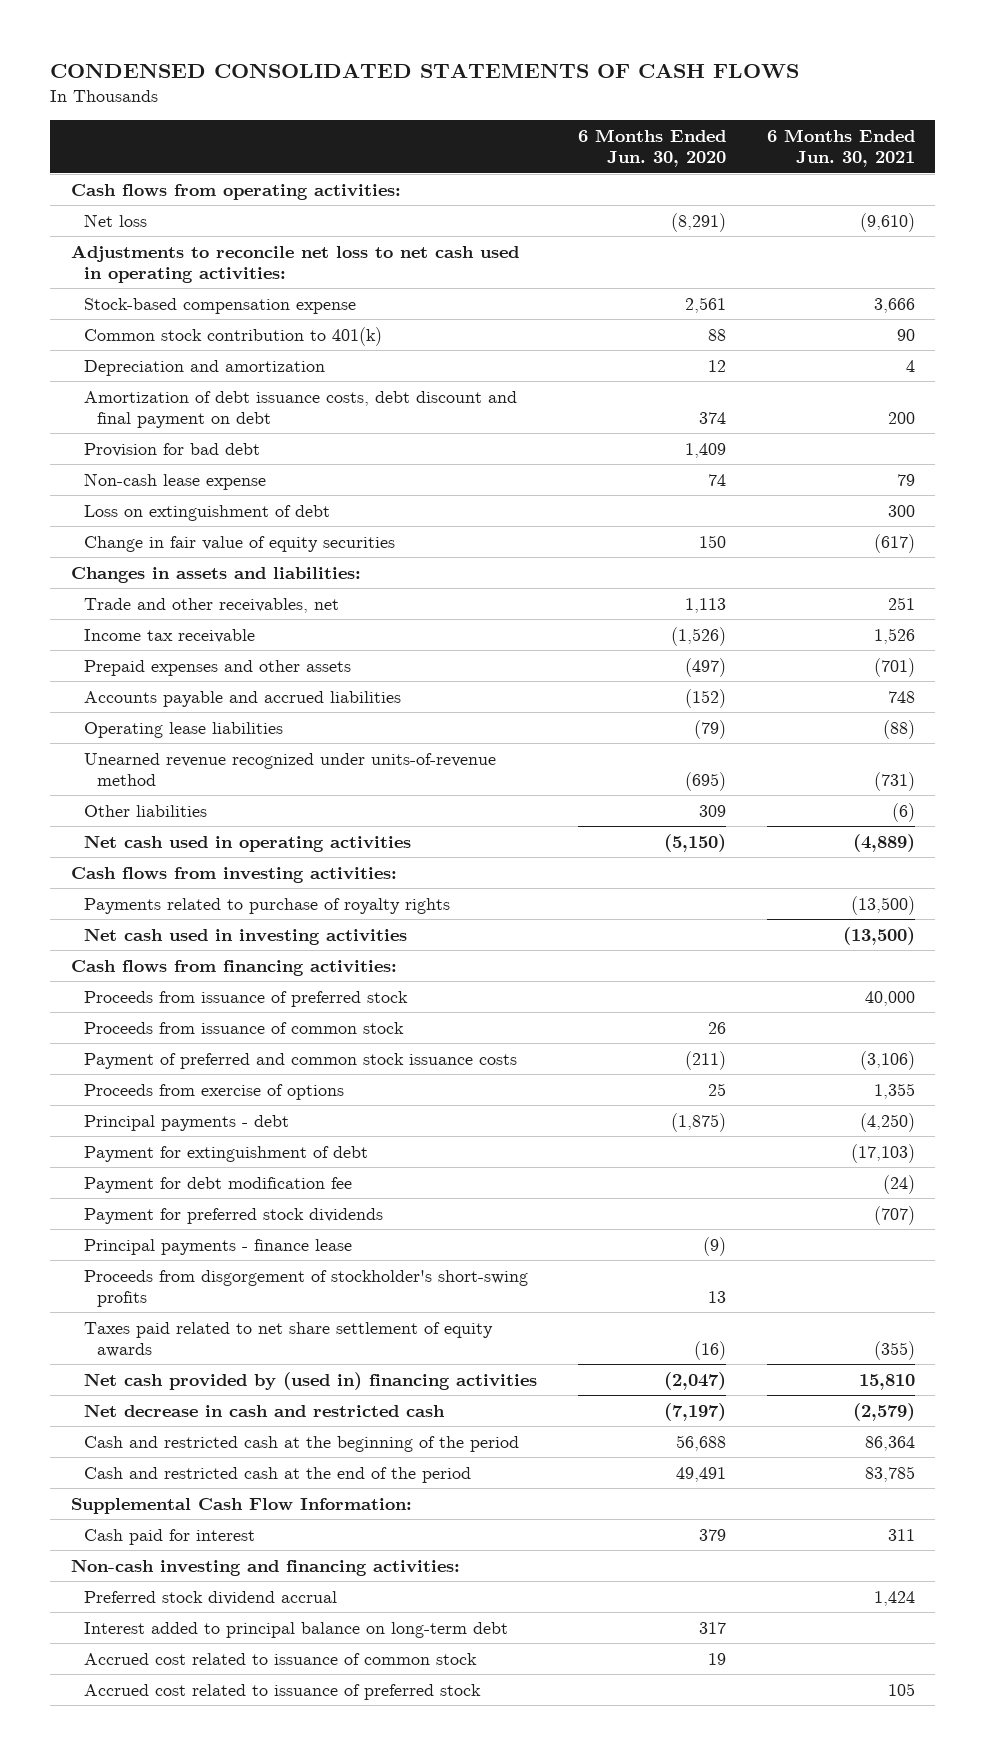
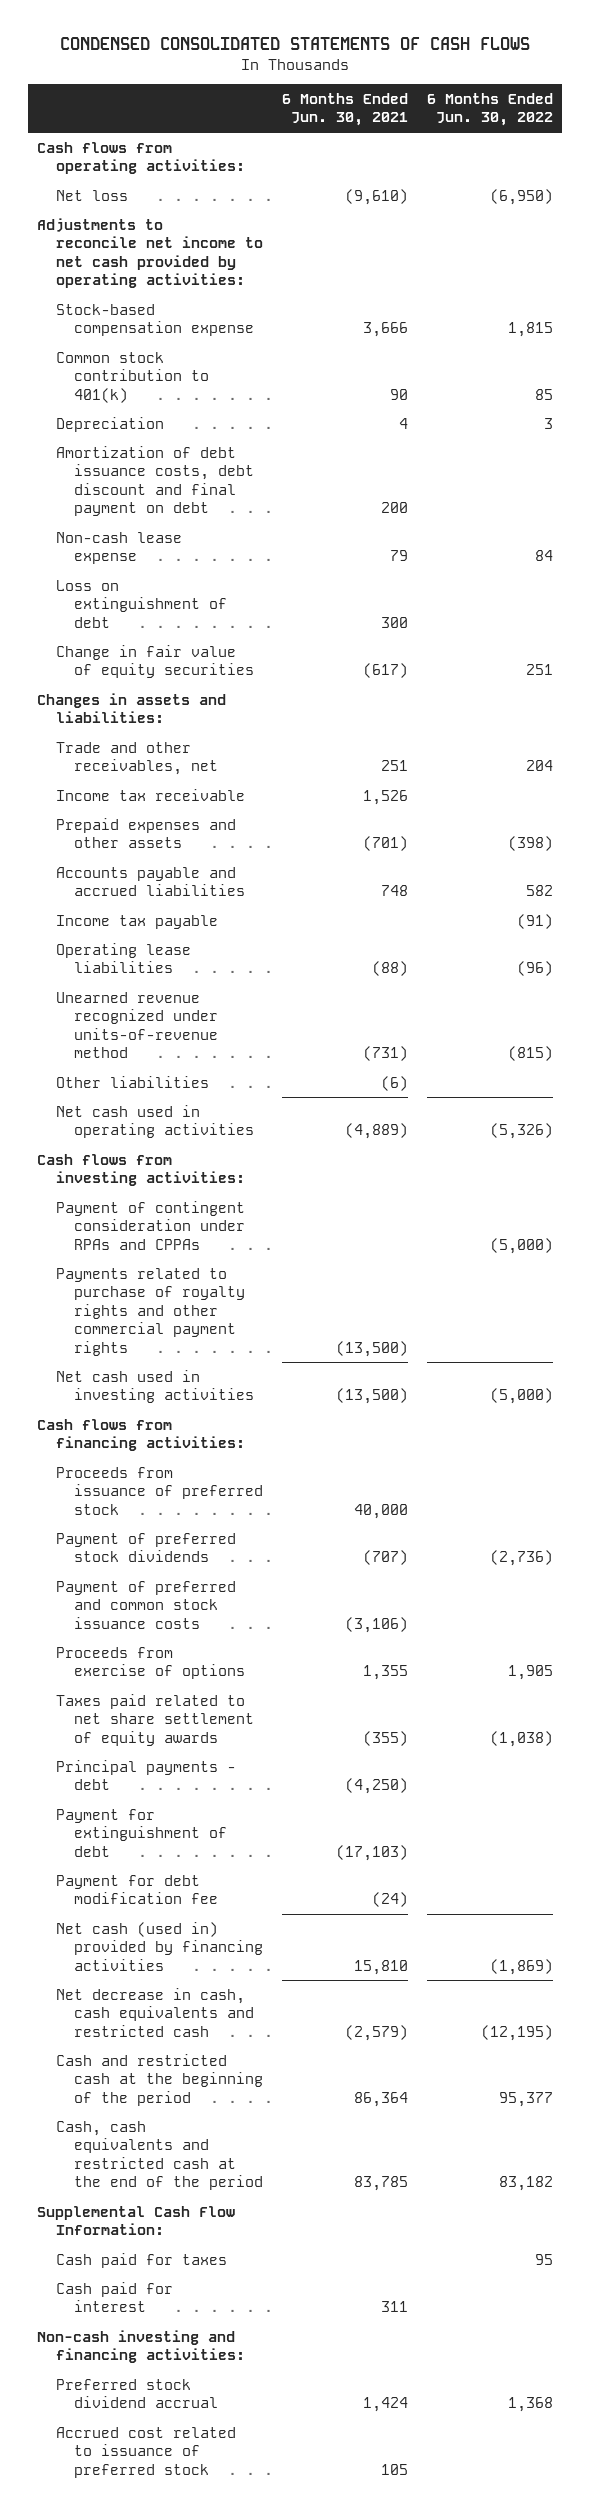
- | 6 Months Ended Jun. 30, 2020 | 6 Months Ended Jun. 30, 2021
+ | 6 Months Ended Jun. 30, 2021 | 6 Months Ended Jun. 30, 2022
- Adjustments to reconcile net loss to net cash used in operating activities:
+ Adjustments to reconcile net income to net cash provided by operating activities:
- Depreciation and amortization | 12 | 4
+ Depreciation | 4 | 3
- Provision for bad debt | 1,409 |
+ Income tax payable | | (91)
- Payments related to purchase of royalty rights | | (13,500)
+ Payment of contingent consideration under RPAs and CPPAs | | (5,000)
+ Payments related to purchase of royalty rights and other commercial payment rights | (13,500) |
- Proceeds from issuance of common stock | 26 |
+ Payment of preferred stock dividends | (707) | (2,736)
moved up: Taxes paid related to net share settlement of equity awards | (355) | (1,038)
- Payment for preferred stock dividends | | (707)
- Principal payments - finance lease | (9) |
- Proceeds from disgorgement of stockholder's short-swing profits | 13 |
- Net cash provided by (used in) financing activities | (2,047) | 15,810
- Net decrease in cash and restricted cash | (7,197) | (2,579)
+ Net cash (used in) provided by financing activities | 15,810 | (1,869)
+ Net decrease in cash, cash equivalents and restricted cash | (2,579) | (12,195)
- Cash and restricted cash at the end of the period | 49,491 | 83,785
+ Cash, cash equivalents and restricted cash at the end of the period | 83,785 | 83,182
+ Cash paid for taxes | | 95
- Interest added to principal balance on long-term debt | 317 |
- Accrued cost related to issuance of common stock | 19 |

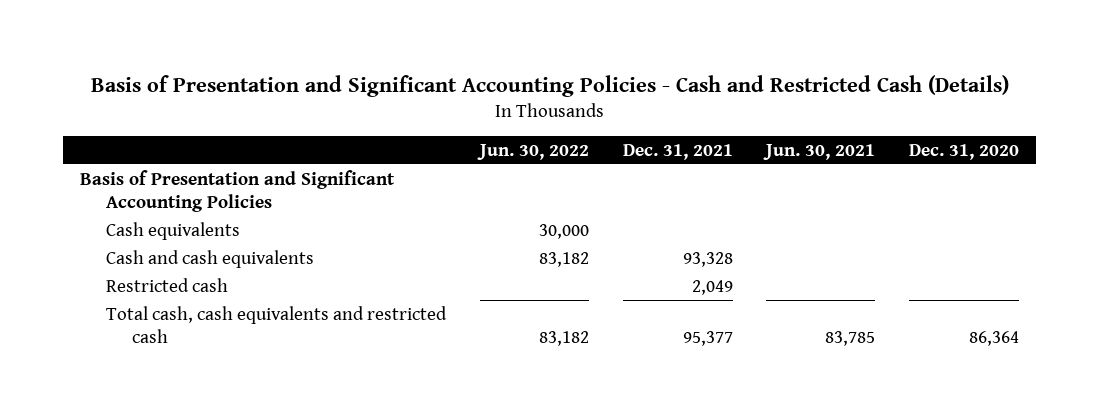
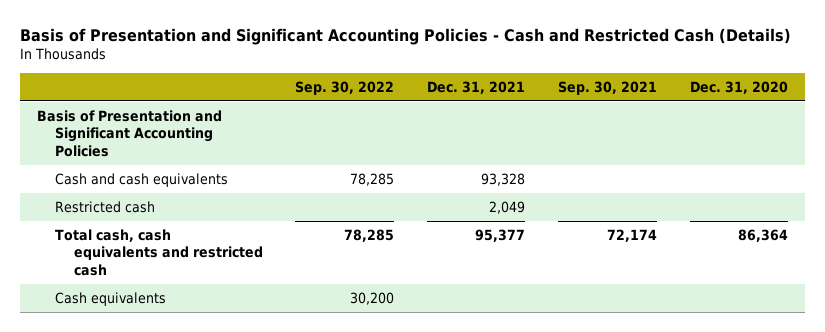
- | Jun. 30, 2022 | Dec. 31, 2021 | Jun. 30, 2021 | Dec. 31, 2020
+ | Sep. 30, 2022 | Dec. 31, 2021 | Sep. 30, 2021 | Dec. 31, 2020
moved down: Cash equivalents | 30,200 | | |

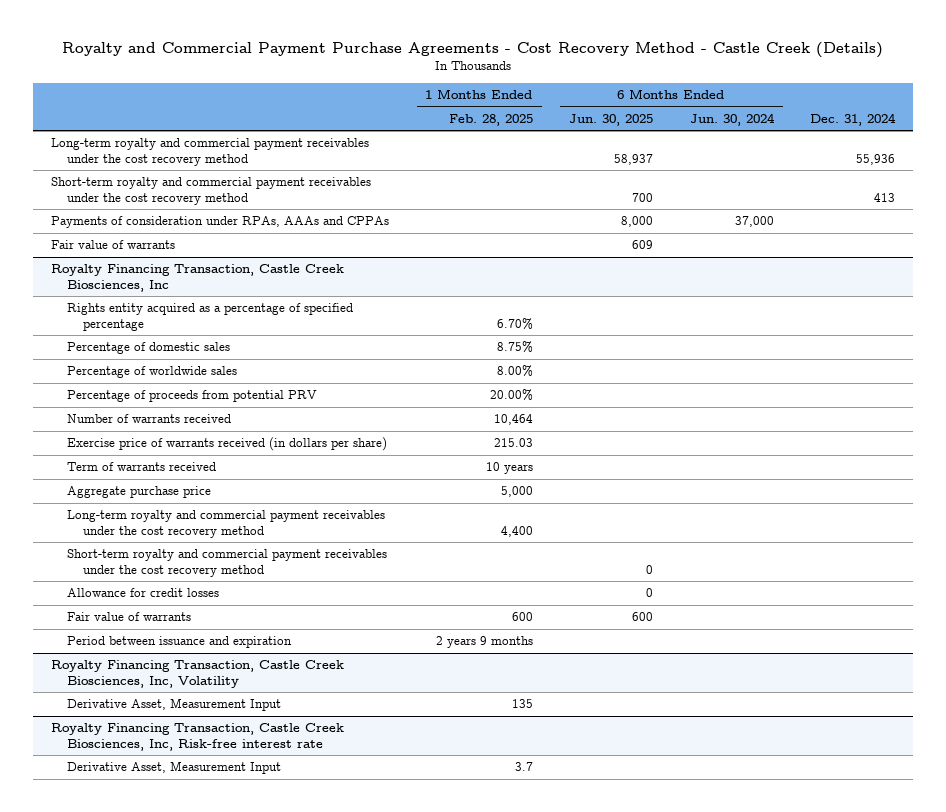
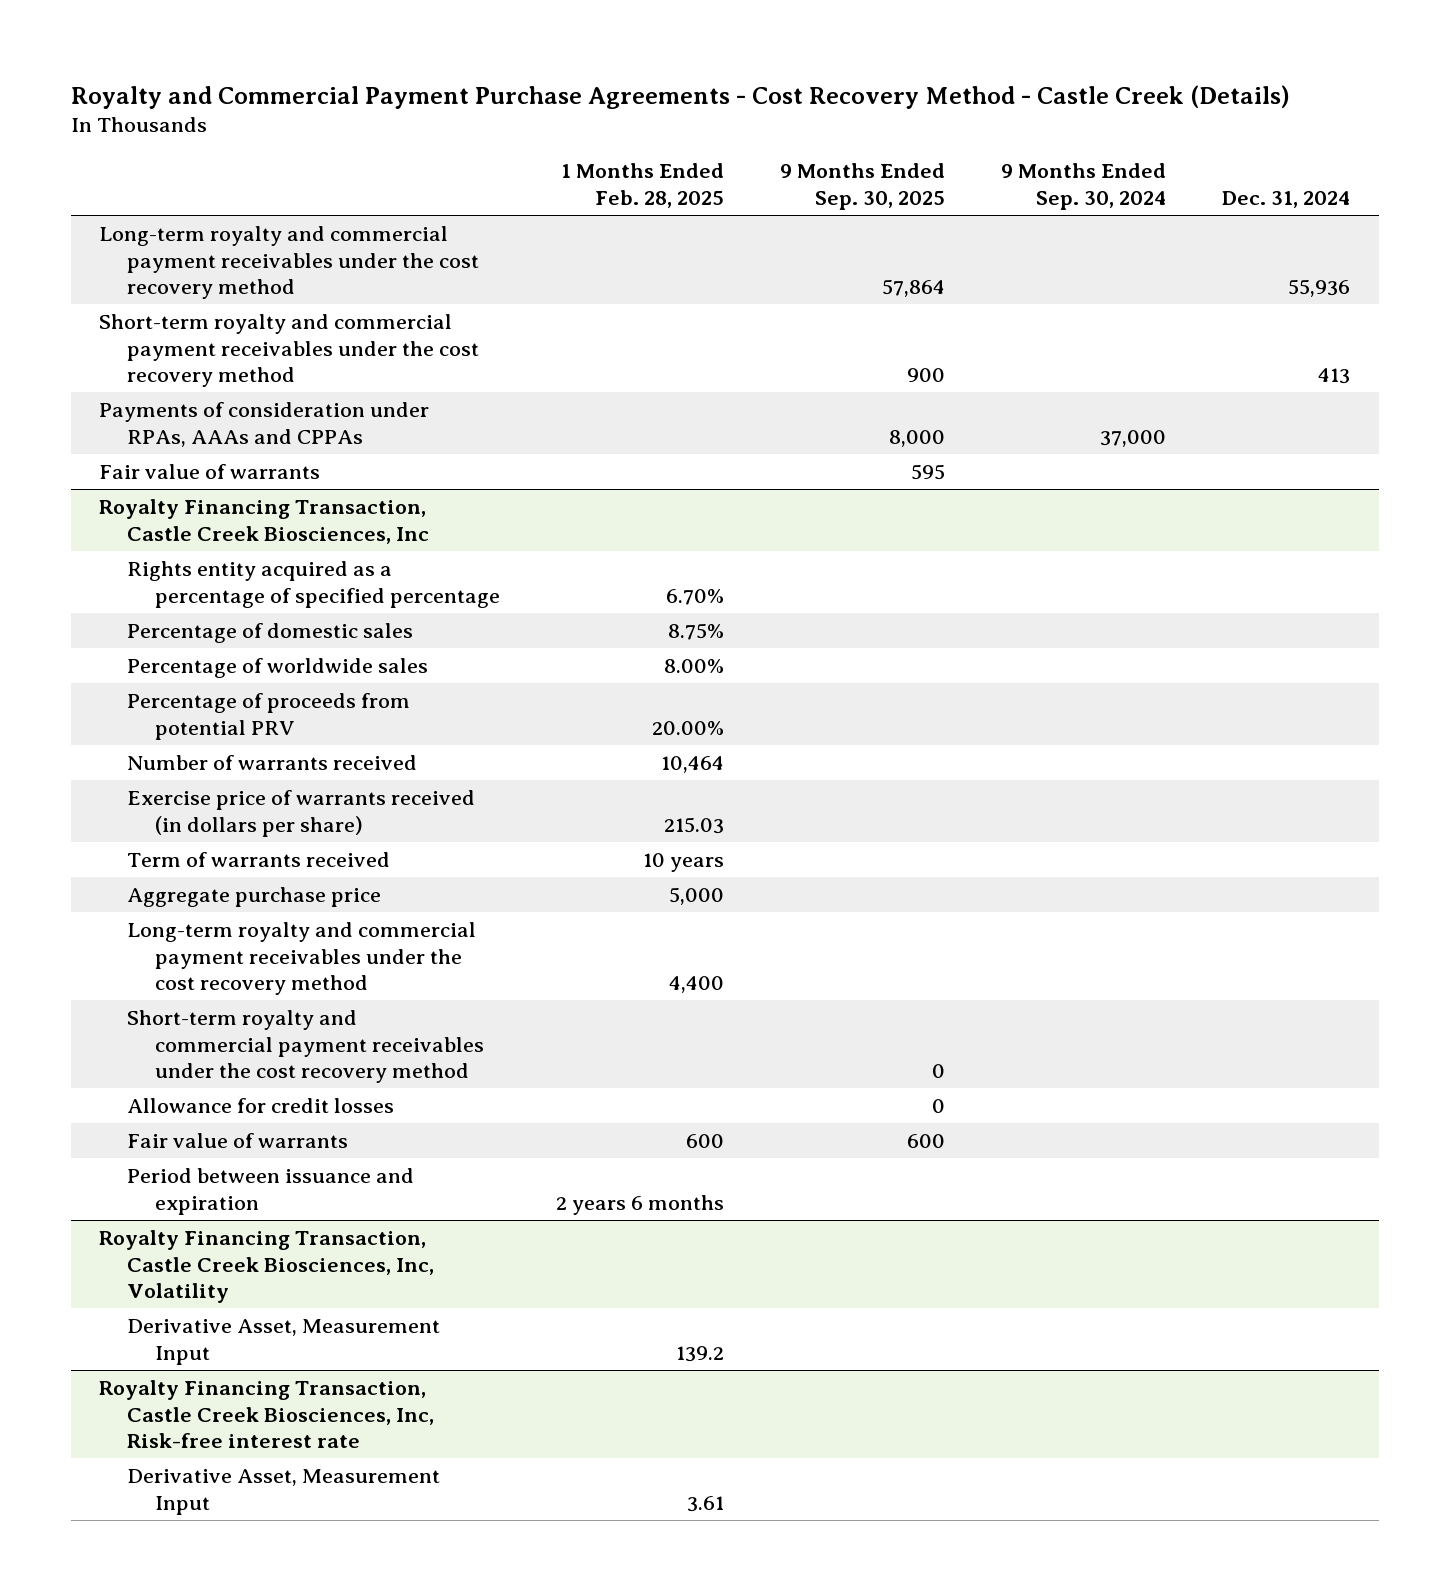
- | 1 Months Ended Feb. 28, 2025 | 6 Months Ended Jun. 30, 2025 | 6 Months Ended Jun. 30, 2024 | Dec. 31, 2024
+ | 1 Months Ended Feb. 28, 2025 | 9 Months Ended Sep. 30, 2025 | 9 Months Ended Sep. 30, 2024 | Dec. 31, 2024
@ Royalty Financing Transaction, Castle Creek Biosciences, Inc
- Period between issuance and expiration | 2 years 9 months | | |
+ Period between issuance and expiration | 2 years 6 months | | |
@ Royalty Financing Transaction, Castle Creek Biosciences, Inc, Volatility
- Derivative Asset, Measurement Input | 135 | | |
+ Derivative Asset, Measurement Input | 139.2 | | |
@ Royalty Financing Transaction, Castle Creek Biosciences, Inc, Risk-free interest rate
- Derivative Asset, Measurement Input | 3.7 | | |
+ Derivative Asset, Measurement Input | 3.61 | | |

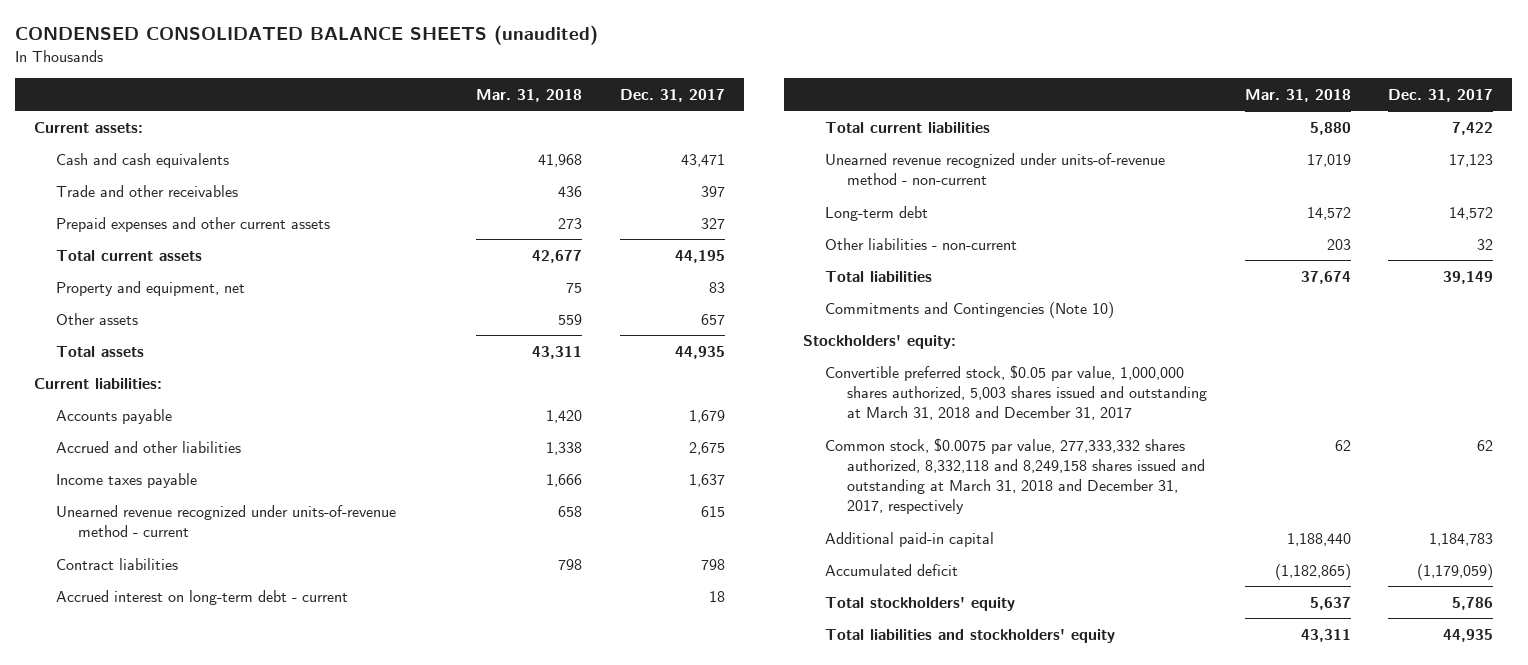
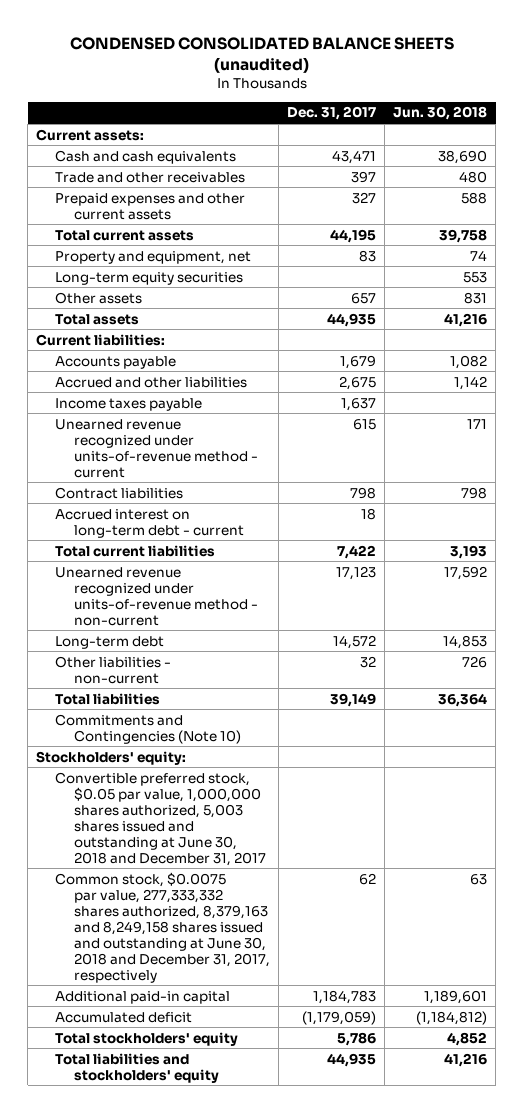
- | Mar. 31, 2018 | Dec. 31, 2017
+ | Dec. 31, 2017 | Jun. 30, 2018
+ Long-term equity securities | | 553
- Convertible preferred stock, $0.05 par value, 1,000,000 shares authorized, 5,003 shares issued and outstanding at March 31, 2018 and December 31, 2017
- Common stock, $0.0075 par value, 277,333,332 shares authorized, 8,332,118 and 8,249,158 shares issued and outstanding at March 31, 2018 and December 31, 2017, respectively | 62 | 62
+ Convertible preferred stock, $0.05 par value, 1,000,000 shares authorized, 5,003 shares issued and outstanding at June 30, 2018 and December 31, 2017
+ Common stock, $0.0075 par value, 277,333,332 shares authorized, 8,379,163 and 8,249,158 shares issued and outstanding at June 30, 2018 and December 31, 2017, respectively | 62 | 63

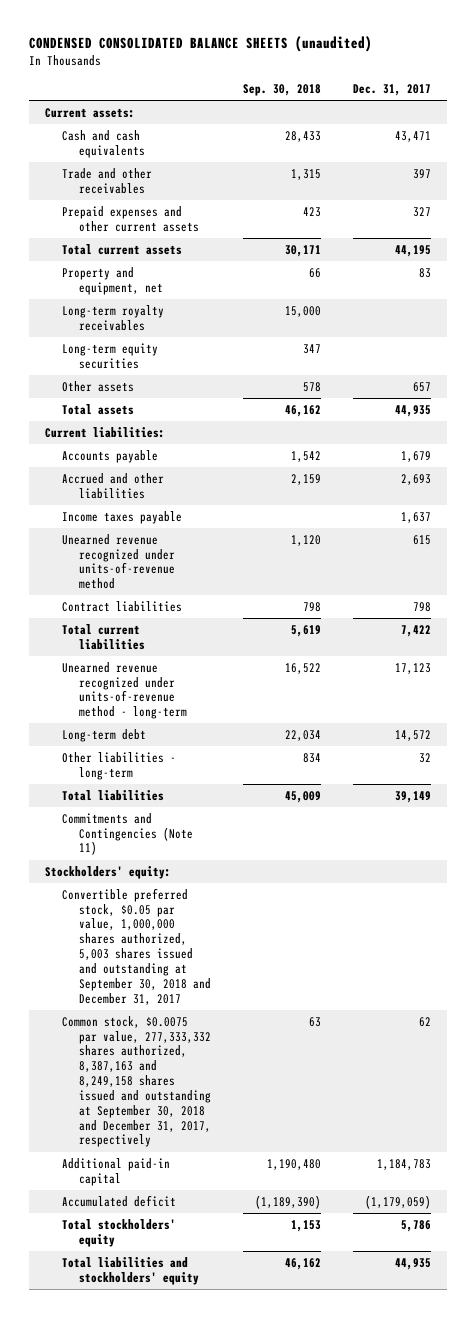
- | Dec. 31, 2017 | Jun. 30, 2018
+ | Sep. 30, 2018 | Dec. 31, 2017
+ Long-term royalty receivables | 15,000 |
- Accrued and other liabilities | 2,675 | 1,142
+ Accrued and other liabilities | 2,159 | 2,693
- Unearned revenue recognized under units-of-revenue method - current | 615 | 171
+ Unearned revenue recognized under units-of-revenue method | 1,120 | 615
- Accrued interest on long-term debt - current | 18 |
- Unearned revenue recognized under units-of-revenue method - non-current | 17,123 | 17,592
+ Unearned revenue recognized under units-of-revenue method - long-term | 16,522 | 17,123
- Other liabilities - non-current | 32 | 726
+ Other liabilities - long-term | 834 | 32
- Commitments and Contingencies (Note 10)
+ Commitments and Contingencies (Note 11)
- Convertible preferred stock, $0.05 par value, 1,000,000 shares authorized, 5,003 shares issued and outstanding at June 30, 2018 and December 31, 2017
- Common stock, $0.0075 par value, 277,333,332 shares authorized, 8,379,163 and 8,249,158 shares issued and outstanding at June 30, 2018 and December 31, 2017, respectively | 62 | 63
+ Convertible preferred stock, $0.05 par value, 1,000,000 shares authorized, 5,003 shares issued and outstanding at September 30, 2018 and December 31, 2017
+ Common stock, $0.0075 par value, 277,333,332 shares authorized, 8,387,163 and 8,249,158 shares issued and outstanding at September 30, 2018 and December 31, 2017, respectively | 63 | 62

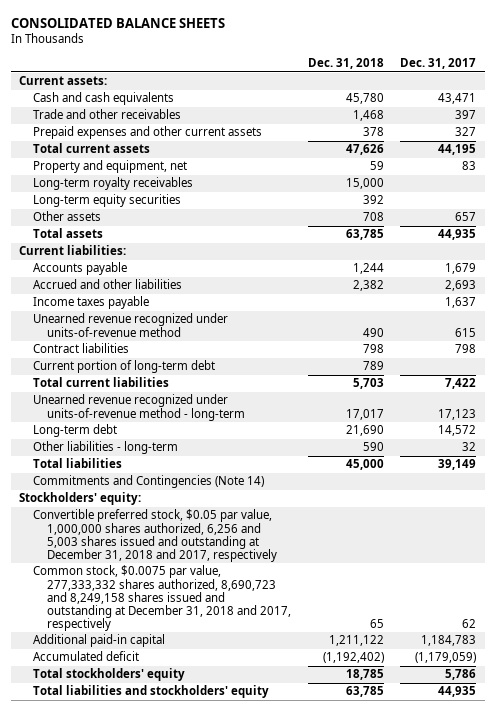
- CONDENSED CONSOLIDATED BALANCE SHEETS (unaudited)
+ CONSOLIDATED BALANCE SHEETS
- | Sep. 30, 2018 | Dec. 31, 2017
+ | Dec. 31, 2018 | Dec. 31, 2017
+ Current portion of long-term debt | 789 |
- Commitments and Contingencies (Note 11)
+ Commitments and Contingencies (Note 14)
- Convertible preferred stock, $0.05 par value, 1,000,000 shares authorized, 5,003 shares issued and outstanding at September 30, 2018 and December 31, 2017
- Common stock, $0.0075 par value, 277,333,332 shares authorized, 8,387,163 and 8,249,158 shares issued and outstanding at September 30, 2018 and December 31, 2017, respectively | 63 | 62
+ Convertible preferred stock, $0.05 par value, 1,000,000 shares authorized, 6,256 and 5,003 shares issued and outstanding at December 31, 2018 and 2017, respectively
+ Common stock, $0.0075 par value, 277,333,332 shares authorized, 8,690,723 and 8,249,158 shares issued and outstanding at December 31, 2018 and 2017, respectively | 65 | 62

